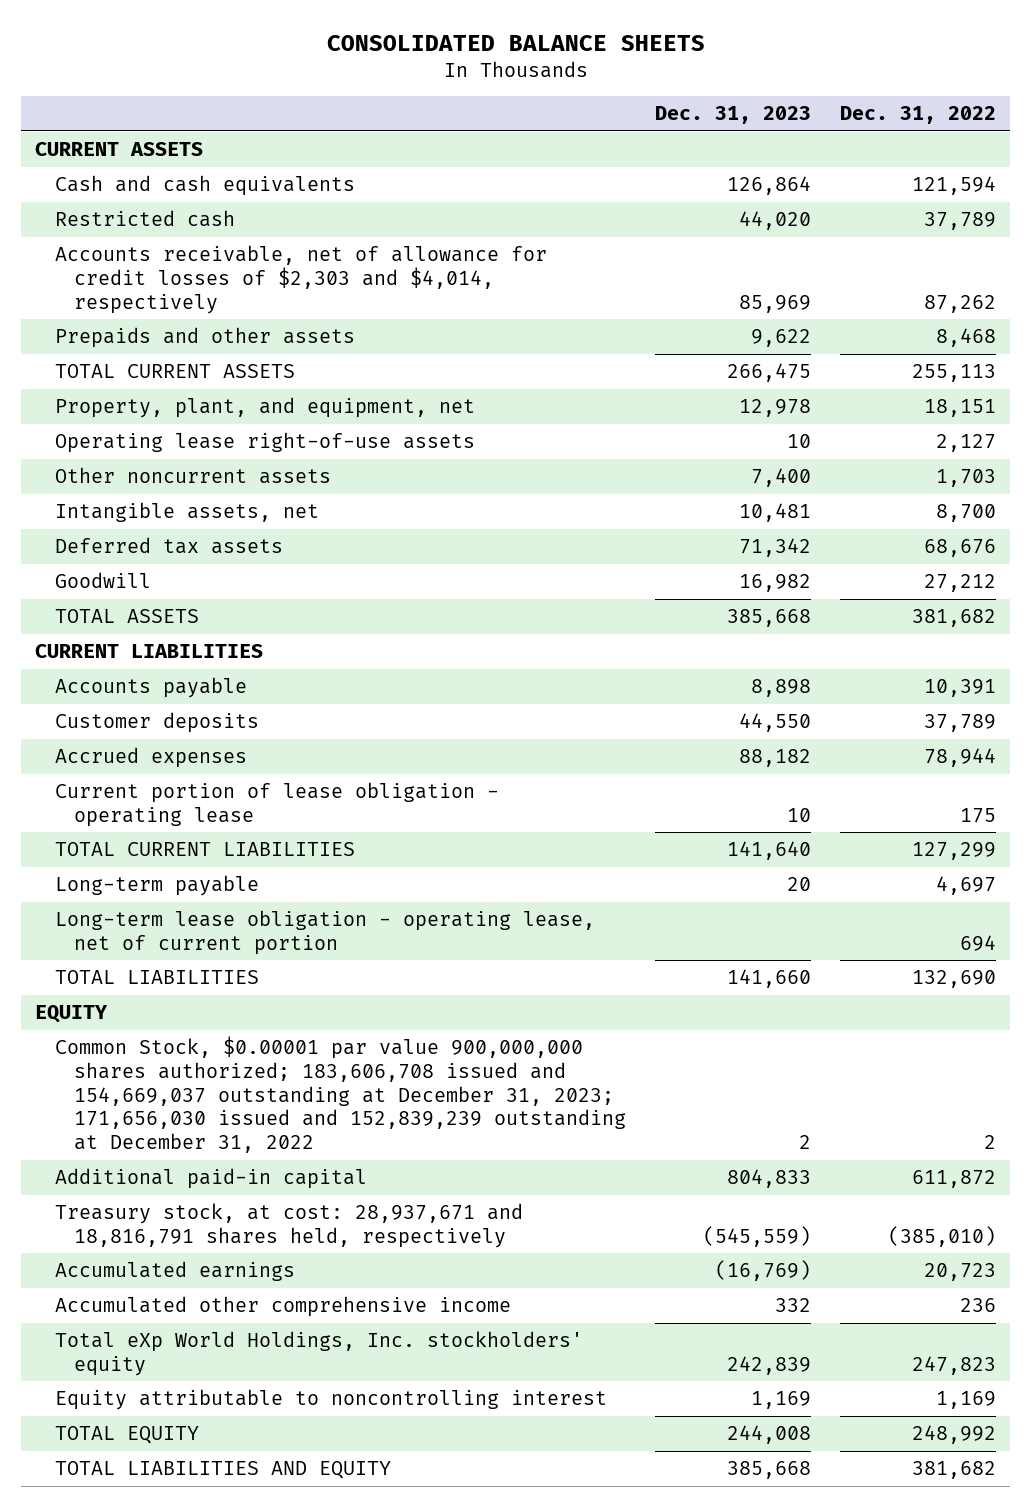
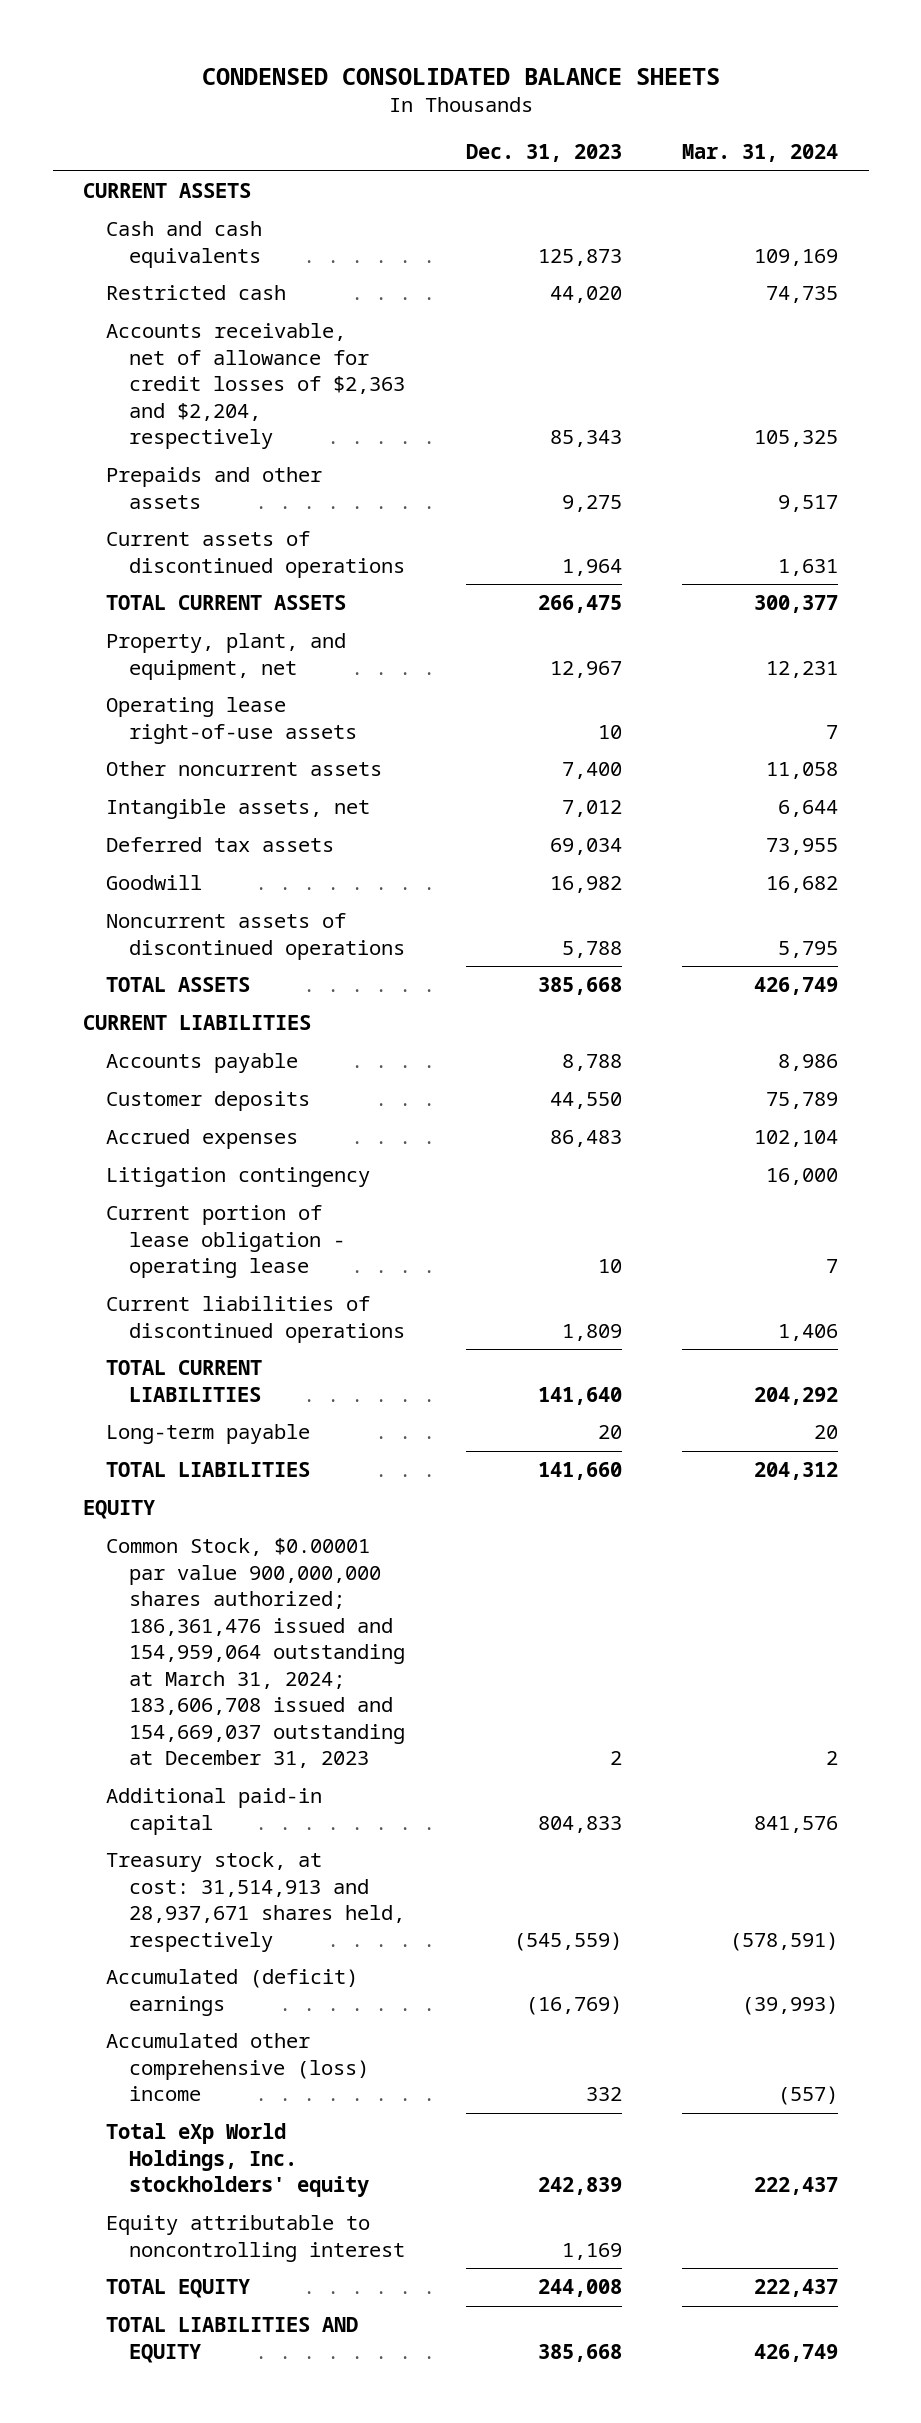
- CONSOLIDATED BALANCE SHEETS
+ CONDENSED CONSOLIDATED BALANCE SHEETS
- | Dec. 31, 2023 | Dec. 31, 2022
+ | Dec. 31, 2023 | Mar. 31, 2024
- Cash and cash equivalents | 126,864 | 121,594
+ Cash and cash equivalents | 125,873 | 109,169
- Accounts receivable, net of allowance for credit losses of $2,303 and $4,014, respectively | 85,969 | 87,262
- Prepaids and other assets | 9,622 | 8,468
+ Accounts receivable, net of allowance for credit losses of $2,363 and $2,204, respectively | 85,343 | 105,325
+ Prepaids and other assets | 9,275 | 9,517
+ Current assets of discontinued operations | 1,964 | 1,631
- Property, plant, and equipment, net | 12,978 | 18,151
+ Property, plant, and equipment, net | 12,967 | 12,231
- Intangible assets, net | 10,481 | 8,700
- Deferred tax assets | 71,342 | 68,676
+ Intangible assets, net | 7,012 | 6,644
+ Deferred tax assets | 69,034 | 73,955
+ Noncurrent assets of discontinued operations | 5,788 | 5,795
- Accounts payable | 8,898 | 10,391
+ Accounts payable | 8,788 | 8,986
- Accrued expenses | 88,182 | 78,944
+ Accrued expenses | 86,483 | 102,104
+ Litigation contingency | | 16,000
+ Current liabilities of discontinued operations | 1,809 | 1,406
- Long-term lease obligation - operating lease, net of current portion | | 694
- Common Stock, $0.00001 par value 900,000,000 shares authorized; 183,606,708 issued and 154,669,037 outstanding at December 31, 2023; 171,656,030 issued and 152,839,239 outstanding at December 31, 2022 | 2 | 2
+ Common Stock, $0.00001 par value 900,000,000 shares authorized; 186,361,476 issued and 154,959,064 outstanding at March 31, 2024; 183,606,708 issued and 154,669,037 outstanding at December 31, 2023 | 2 | 2
- Treasury stock, at cost: 28,937,671 and 18,816,791 shares held, respectively | (545,559) | (385,010)
- Accumulated earnings | (16,769) | 20,723
- Accumulated other comprehensive income | 332 | 236
+ Treasury stock, at cost: 31,514,913 and 28,937,671 shares held, respectively | (545,559) | (578,591)
+ Accumulated (deficit) earnings | (16,769) | (39,993)
+ Accumulated other comprehensive (loss) income | 332 | (557)

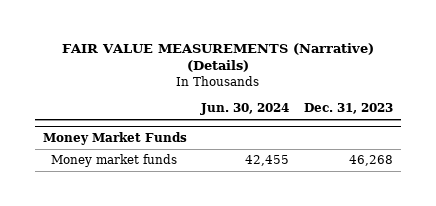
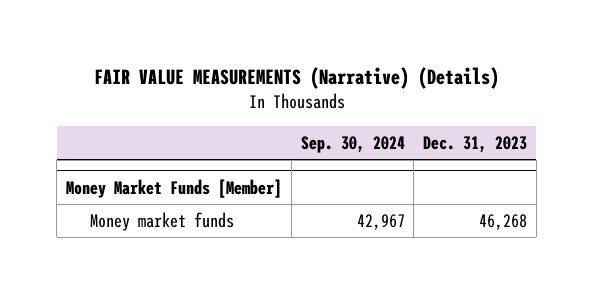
- | Jun. 30, 2024 | Dec. 31, 2023
+ | Sep. 30, 2024 | Dec. 31, 2023
- Money Market Funds
+ Money Market Funds [Member]

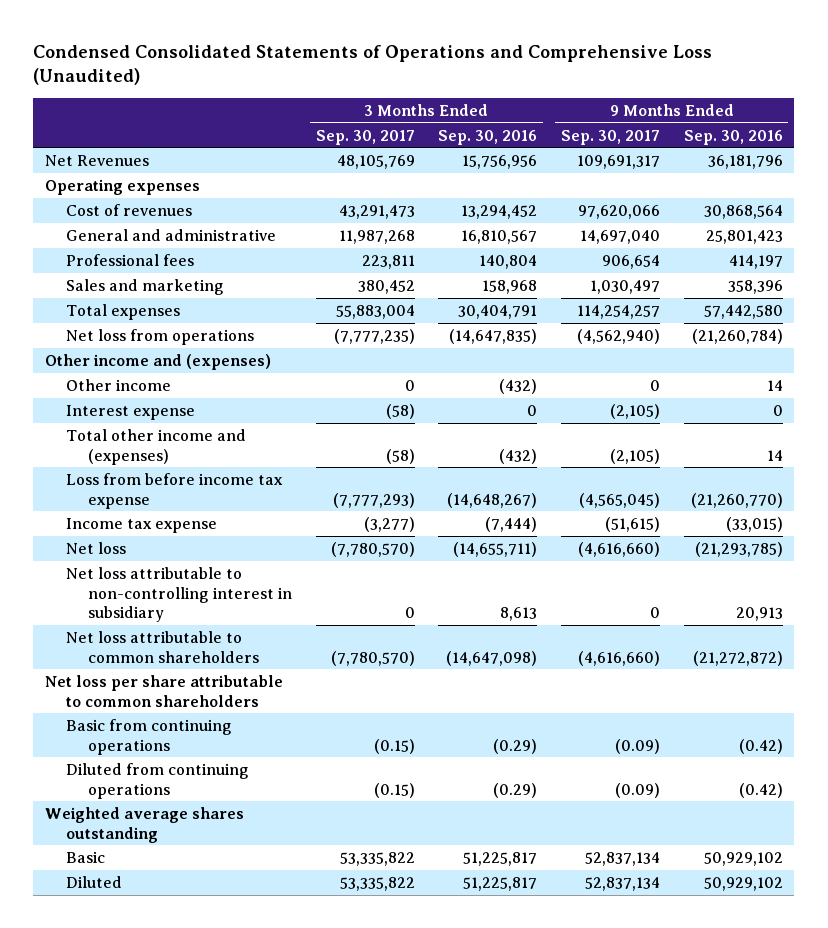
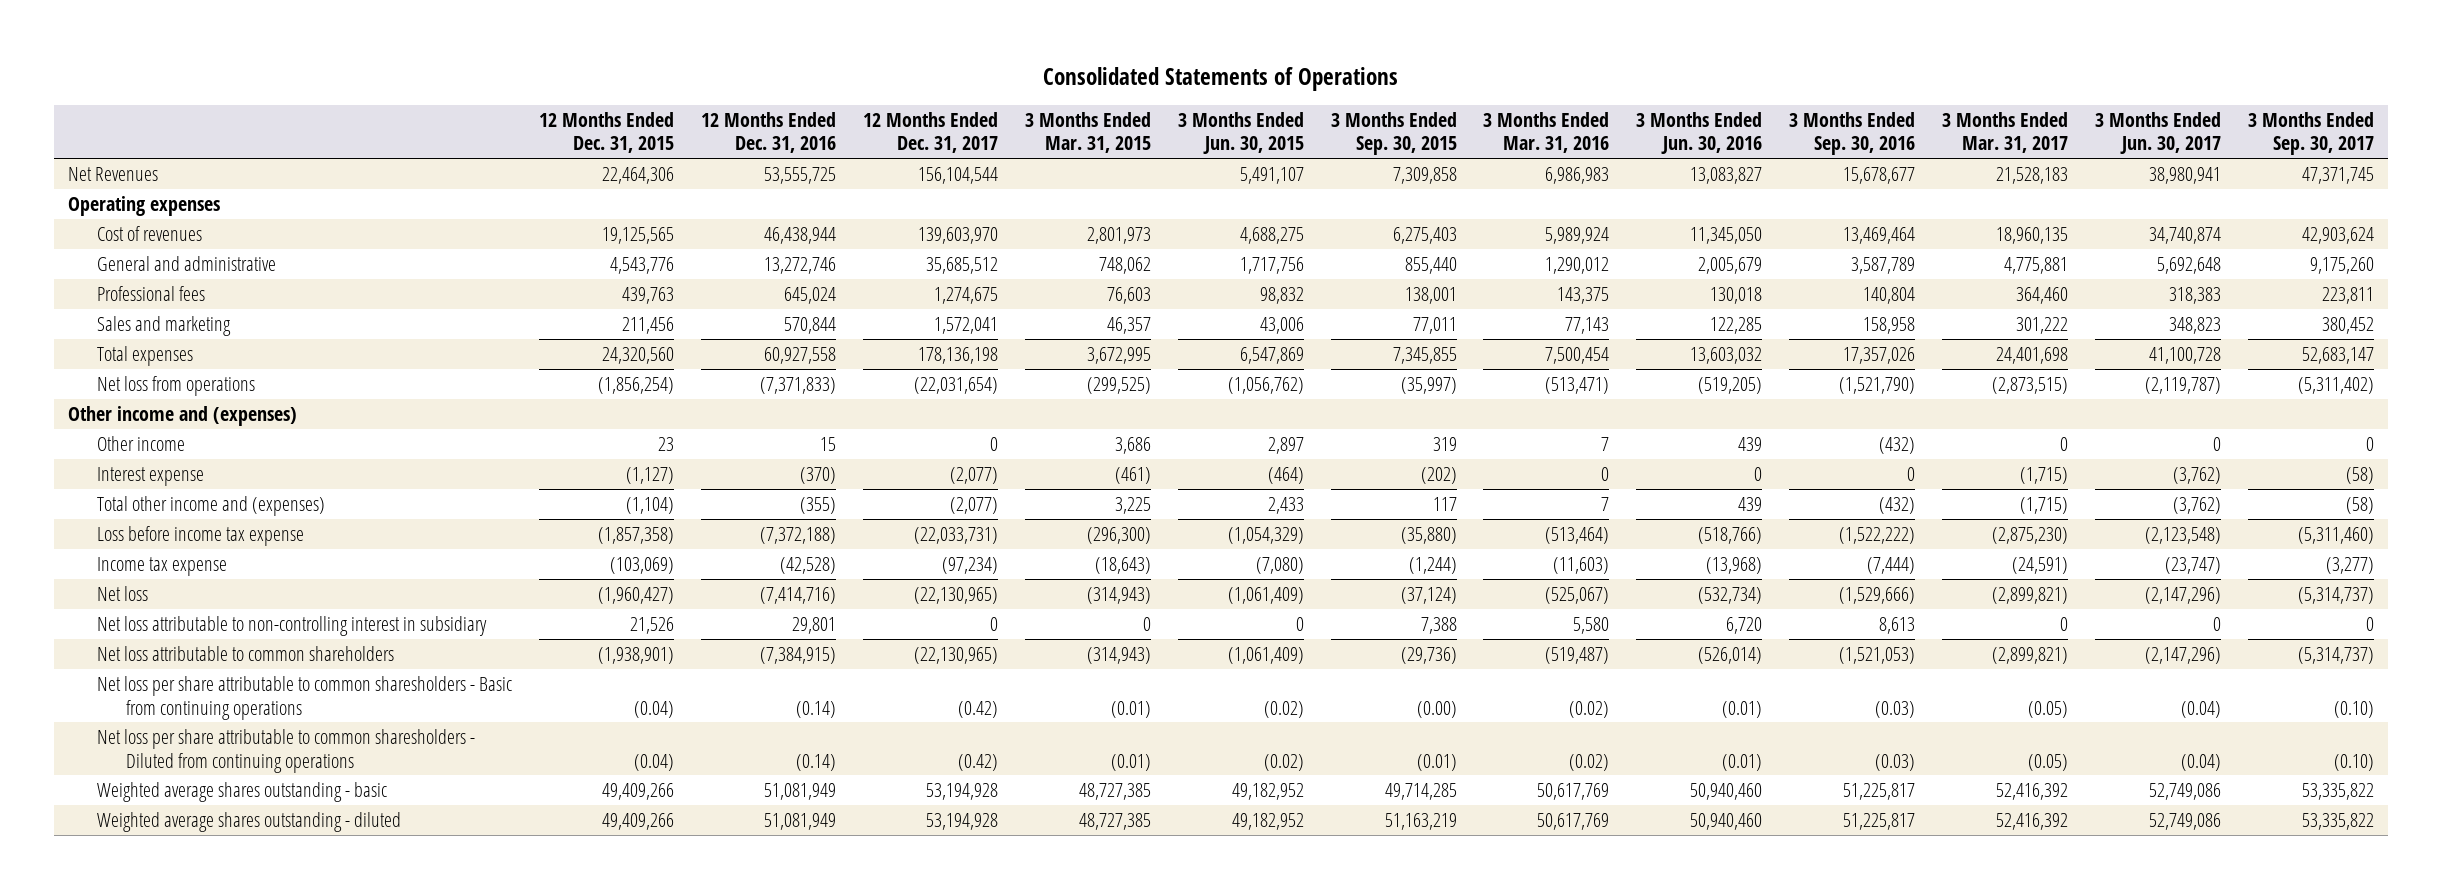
- Condensed Consolidated Statements of Operations and Comprehensive Loss (Unaudited)
+ Consolidated Statements of Operations
- | 3 Months Ended Sep. 30, 2017 | 3 Months Ended Sep. 30, 2016 | 9 Months Ended Sep. 30, 2017 | 9 Months Ended Sep. 30, 2016
+ | 12 Months Ended Dec. 31, 2015 | 12 Months Ended Dec. 31, 2016 | 12 Months Ended Dec. 31, 2017 | 3 Months Ended Mar. 31, 2015 | 3 Months Ended Jun. 30, 2015 | 3 Months Ended Sep. 30, 2015 | 3 Months Ended Mar. 31, 2016 | 3 Months Ended Jun. 30, 2016 | 3 Months Ended Sep. 30, 2016 | 3 Months Ended Mar. 31, 2017 | 3 Months Ended Jun. 30, 2017 | 3 Months Ended Sep. 30, 2017
- Net Revenues | 48,105,769 | 15,756,956 | 109,691,317 | 36,181,796
+ Net Revenues | 22,464,306 | 53,555,725 | 156,104,544 | | 5,491,107 | 7,309,858 | 6,986,983 | 13,083,827 | 15,678,677 | 21,528,183 | 38,980,941 | 47,371,745
- Cost of revenues | 43,291,473 | 13,294,452 | 97,620,066 | 30,868,564
- General and administrative | 11,987,268 | 16,810,567 | 14,697,040 | 25,801,423
+ Cost of revenues | 19,125,565 | 46,438,944 | 139,603,970 | 2,801,973 | 4,688,275 | 6,275,403 | 5,989,924 | 11,345,050 | 13,469,464 | 18,960,135 | 34,740,874 | 42,903,624
+ General and administrative | 4,543,776 | 13,272,746 | 35,685,512 | 748,062 | 1,717,756 | 855,440 | 1,290,012 | 2,005,679 | 3,587,789 | 4,775,881 | 5,692,648 | 9,175,260
- Sales and marketing | 380,452 | 158,968 | 1,030,497 | 358,396
- Total expenses | 55,883,004 | 30,404,791 | 114,254,257 | 57,442,580
- Net loss from operations | (7,777,235) | (14,647,835) | (4,562,940) | (21,260,784)
+ Sales and marketing | 211,456 | 570,844 | 1,572,041 | 46,357 | 43,006 | 77,011 | 77,143 | 122,285 | 158,958 | 301,222 | 348,823 | 380,452
+ Total expenses | 24,320,560 | 60,927,558 | 178,136,198 | 3,672,995 | 6,547,869 | 7,345,855 | 7,500,454 | 13,603,032 | 17,357,026 | 24,401,698 | 41,100,728 | 52,683,147
+ Net loss from operations | (1,856,254) | (7,371,833) | (22,031,654) | (299,525) | (1,056,762) | (35,997) | (513,471) | (519,205) | (1,521,790) | (2,873,515) | (2,119,787) | (5,311,402)
- Loss from before income tax expense | (7,777,293) | (14,648,267) | (4,565,045) | (21,260,770)
+ Loss before income tax expense | (1,857,358) | (7,372,188) | (22,033,731) | (296,300) | (1,054,329) | (35,880) | (513,464) | (518,766) | (1,522,222) | (2,875,230) | (2,123,548) | (5,311,460)
- Net loss | (7,780,570) | (14,655,711) | (4,616,660) | (21,293,785)
+ Net loss | (1,960,427) | (7,414,716) | (22,130,965) | (314,943) | (1,061,409) | (37,124) | (525,067) | (532,734) | (1,529,666) | (2,899,821) | (2,147,296) | (5,314,737)
- Net loss attributable to common shareholders | (7,780,570) | (14,647,098) | (4,616,660) | (21,272,872)
- Net loss per share attributable to common shareholders
- Basic from continuing operations | (0.15) | (0.29) | (0.09) | (0.42)
- Diluted from continuing operations | (0.15) | (0.29) | (0.09) | (0.42)
- Weighted average shares outstanding
- Basic | 53,335,822 | 51,225,817 | 52,837,134 | 50,929,102
- Diluted | 53,335,822 | 51,225,817 | 52,837,134 | 50,929,102
+ Net loss attributable to common shareholders | (1,938,901) | (7,384,915) | (22,130,965) | (314,943) | (1,061,409) | (29,736) | (519,487) | (526,014) | (1,521,053) | (2,899,821) | (2,147,296) | (5,314,737)
+ Net loss per share attributable to common sharesholders - Basic from continuing operations | (0.04) | (0.14) | (0.42) | (0.01) | (0.02) | (0.00) | (0.02) | (0.01) | (0.03) | (0.05) | (0.04) | (0.10)
+ Net loss per share attributable to common sharesholders - Diluted from continuing operations | (0.04) | (0.14) | (0.42) | (0.01) | (0.02) | (0.01) | (0.02) | (0.01) | (0.03) | (0.05) | (0.04) | (0.10)
+ Weighted average shares outstanding - basic | 49,409,266 | 51,081,949 | 53,194,928 | 48,727,385 | 49,182,952 | 49,714,285 | 50,617,769 | 50,940,460 | 51,225,817 | 52,416,392 | 52,749,086 | 53,335,822
+ Weighted average shares outstanding - diluted | 49,409,266 | 51,081,949 | 53,194,928 | 48,727,385 | 49,182,952 | 51,163,219 | 50,617,769 | 50,940,460 | 51,225,817 | 52,416,392 | 52,749,086 | 53,335,822

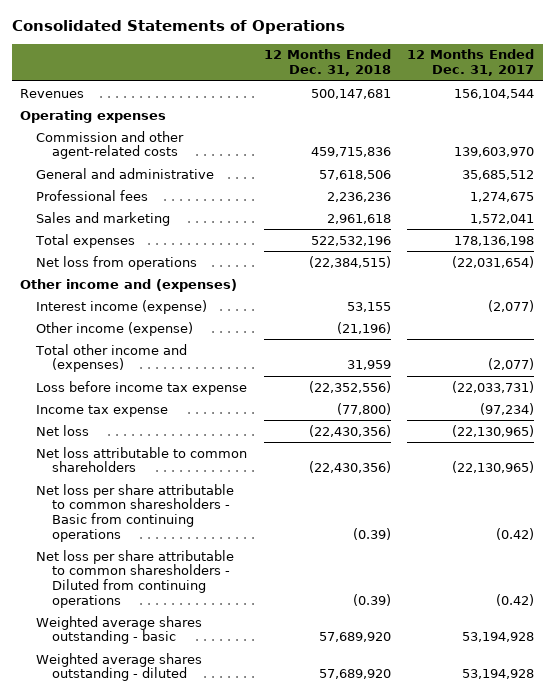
- | 12 Months Ended Dec. 31, 2015 | 12 Months Ended Dec. 31, 2016 | 12 Months Ended Dec. 31, 2017 | 3 Months Ended Mar. 31, 2015 | 3 Months Ended Jun. 30, 2015 | 3 Months Ended Sep. 30, 2015 | 3 Months Ended Mar. 31, 2016 | 3 Months Ended Jun. 30, 2016 | 3 Months Ended Sep. 30, 2016 | 3 Months Ended Mar. 31, 2017 | 3 Months Ended Jun. 30, 2017 | 3 Months Ended Sep. 30, 2017
+ | 12 Months Ended Dec. 31, 2018 | 12 Months Ended Dec. 31, 2017
- Net Revenues | 22,464,306 | 53,555,725 | 156,104,544 | | 5,491,107 | 7,309,858 | 6,986,983 | 13,083,827 | 15,678,677 | 21,528,183 | 38,980,941 | 47,371,745
+ Revenues | 500,147,681 | 156,104,544
- Cost of revenues | 19,125,565 | 46,438,944 | 139,603,970 | 2,801,973 | 4,688,275 | 6,275,403 | 5,989,924 | 11,345,050 | 13,469,464 | 18,960,135 | 34,740,874 | 42,903,624
+ Commission and other agent-related costs | 459,715,836 | 139,603,970
- Other income | 23 | 15 | 0 | 3,686 | 2,897 | 319 | 7 | 439 | (432) | 0 | 0 | 0
- Interest expense | (1,127) | (370) | (2,077) | (461) | (464) | (202) | 0 | 0 | 0 | (1,715) | (3,762) | (58)
+ Interest income (expense) | 53,155 | (2,077)
+ Other income (expense) | (21,196) |
- Net loss attributable to non-controlling interest in subsidiary | 21,526 | 29,801 | 0 | 0 | 0 | 7,388 | 5,580 | 6,720 | 8,613 | 0 | 0 | 0

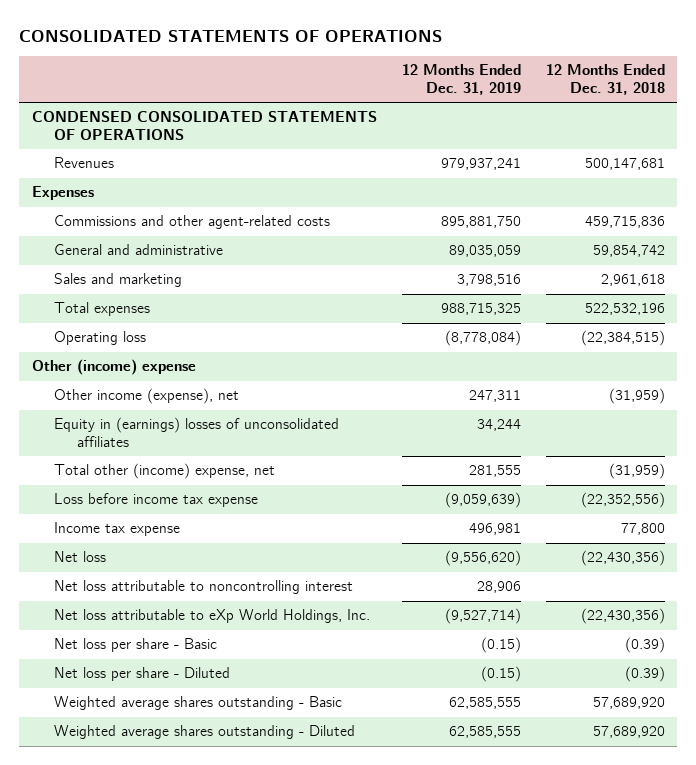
- Consolidated Statements of Operations
+ CONSOLIDATED STATEMENTS OF OPERATIONS
- | 12 Months Ended Dec. 31, 2018 | 12 Months Ended Dec. 31, 2017
+ | 12 Months Ended Dec. 31, 2019 | 12 Months Ended Dec. 31, 2018
+ CONDENSED CONSOLIDATED STATEMENTS OF OPERATIONS
- Operating expenses
- Commission and other agent-related costs | 459,715,836 | 139,603,970
- General and administrative | 57,618,506 | 35,685,512
- Professional fees | 2,236,236 | 1,274,675
+ Expenses
+ Commissions and other agent-related costs | 895,881,750 | 459,715,836
+ General and administrative | 89,035,059 | 59,854,742
- Net loss from operations | (22,384,515) | (22,031,654)
- Other income and (expenses)
- Interest income (expense) | 53,155 | (2,077)
- Other income (expense) | (21,196) |
- Total other income and (expenses) | 31,959 | (2,077)
+ Operating loss | (8,778,084) | (22,384,515)
+ Other (income) expense
+ Other income (expense), net | 247,311 | (31,959)
+ Equity in (earnings) losses of unconsolidated affiliates | 34,244 |
+ Total other (income) expense, net | 281,555 | (31,959)
- Income tax expense | (77,800) | (97,234)
+ Income tax expense | 496,981 | 77,800
- Net loss attributable to common shareholders | (22,430,356) | (22,130,965)
- Net loss per share attributable to common sharesholders - Basic from continuing operations | (0.39) | (0.42)
- Net loss per share attributable to common sharesholders - Diluted from continuing operations | (0.39) | (0.42)
- Weighted average shares outstanding - basic | 57,689,920 | 53,194,928
- Weighted average shares outstanding - diluted | 57,689,920 | 53,194,928
+ Net loss attributable to noncontrolling interest | 28,906 |
+ Net loss attributable to eXp World Holdings, Inc. | (9,527,714) | (22,430,356)
+ Net loss per share - Basic | (0.15) | (0.39)
+ Net loss per share - Diluted | (0.15) | (0.39)
+ Weighted average shares outstanding - Basic | 62,585,555 | 57,689,920
+ Weighted average shares outstanding - Diluted | 62,585,555 | 57,689,920

